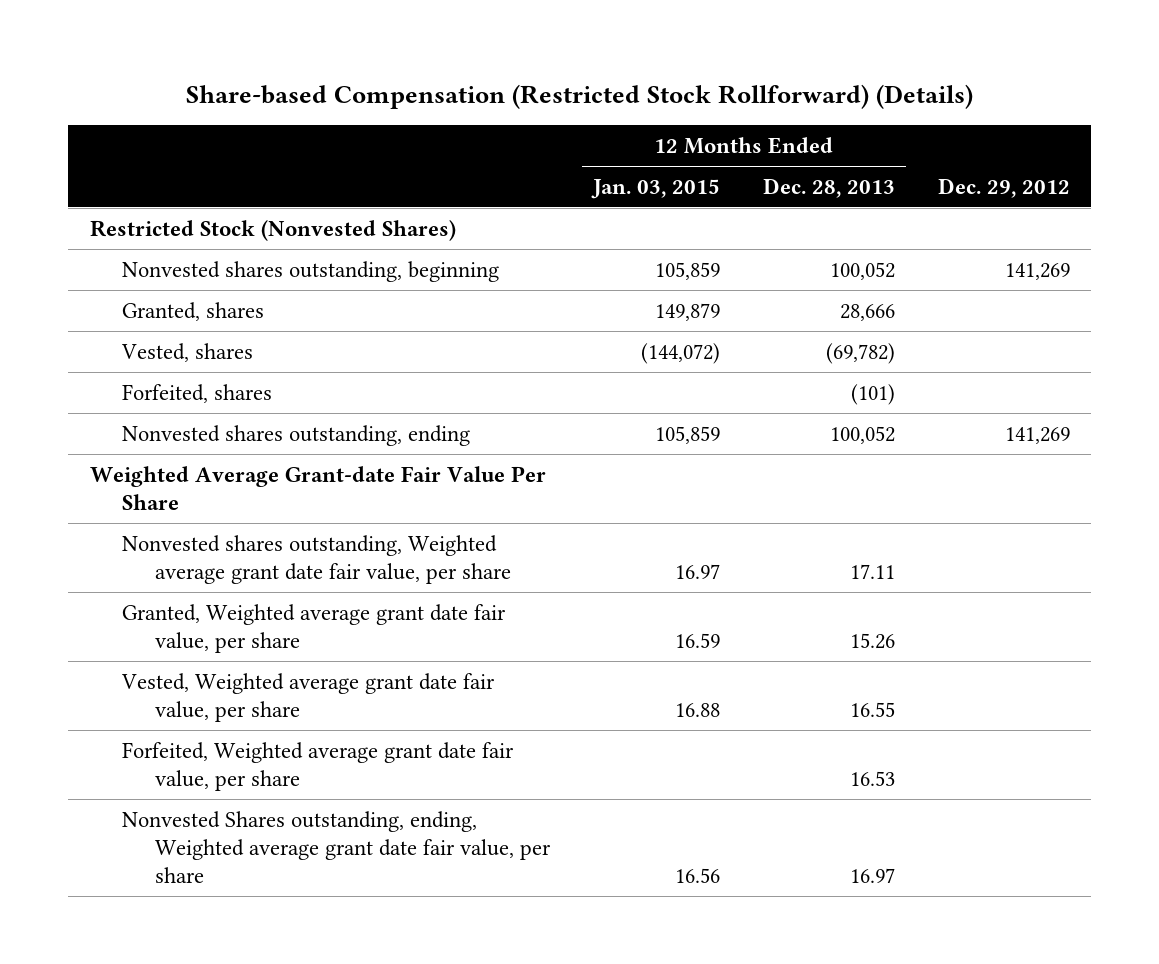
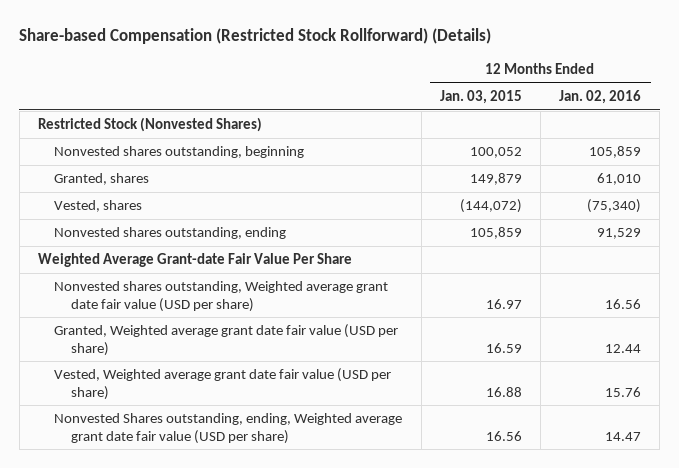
- | 12 Months Ended Jan. 03, 2015 | 12 Months Ended Dec. 28, 2013 | Dec. 29, 2012
+ | 12 Months Ended Jan. 03, 2015 | 12 Months Ended Jan. 02, 2016
- Nonvested shares outstanding, beginning | 105,859 | 100,052 | 141,269
+ Nonvested shares outstanding, beginning | 100,052 | 105,859
- Forfeited, shares | | (101) |
- Nonvested shares outstanding, Weighted average grant date fair value, per share | 16.97 | 17.11 |
- Granted, Weighted average grant date fair value, per share | 16.59 | 15.26 |
- Vested, Weighted average grant date fair value, per share | 16.88 | 16.55 |
- Forfeited, Weighted average grant date fair value, per share | | 16.53 |
- Nonvested Shares outstanding, ending, Weighted average grant date fair value, per share | 16.56 | 16.97 |
+ Nonvested shares outstanding, Weighted average grant date fair value (USD per share) | 16.97 | 16.56
+ Granted, Weighted average grant date fair value (USD per share) | 16.59 | 12.44
+ Vested, Weighted average grant date fair value (USD per share) | 16.88 | 15.76
+ Nonvested Shares outstanding, ending, Weighted average grant date fair value (USD per share) | 16.56 | 14.47

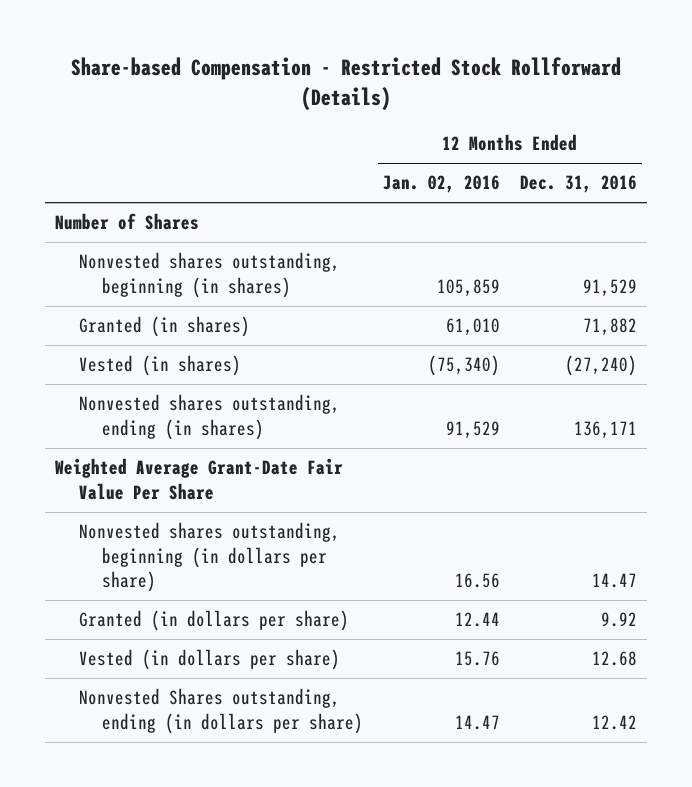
- Share-based Compensation (Restricted Stock Rollforward) (Details)
+ Share-based Compensation - Restricted Stock Rollforward (Details)
- | 12 Months Ended Jan. 03, 2015 | 12 Months Ended Jan. 02, 2016
+ | 12 Months Ended Jan. 02, 2016 | 12 Months Ended Dec. 31, 2016
- Restricted Stock (Nonvested Shares)
- Nonvested shares outstanding, beginning | 100,052 | 105,859
- Granted, shares | 149,879 | 61,010
- Vested, shares | (144,072) | (75,340)
- Nonvested shares outstanding, ending | 105,859 | 91,529
- Weighted Average Grant-date Fair Value Per Share
- Nonvested shares outstanding, Weighted average grant date fair value (USD per share) | 16.97 | 16.56
- Granted, Weighted average grant date fair value (USD per share) | 16.59 | 12.44
- Vested, Weighted average grant date fair value (USD per share) | 16.88 | 15.76
- Nonvested Shares outstanding, ending, Weighted average grant date fair value (USD per share) | 16.56 | 14.47
+ Number of Shares
+ Nonvested shares outstanding, beginning (in shares) | 105,859 | 91,529
+ Granted (in shares) | 61,010 | 71,882
+ Vested (in shares) | (75,340) | (27,240)
+ Nonvested shares outstanding, ending (in shares) | 91,529 | 136,171
+ Weighted Average Grant-Date Fair Value Per Share
+ Nonvested shares outstanding, beginning (in dollars per share) | 16.56 | 14.47
+ Granted (in dollars per share) | 12.44 | 9.92
+ Vested (in dollars per share) | 15.76 | 12.68
+ Nonvested Shares outstanding, ending (in dollars per share) | 14.47 | 12.42

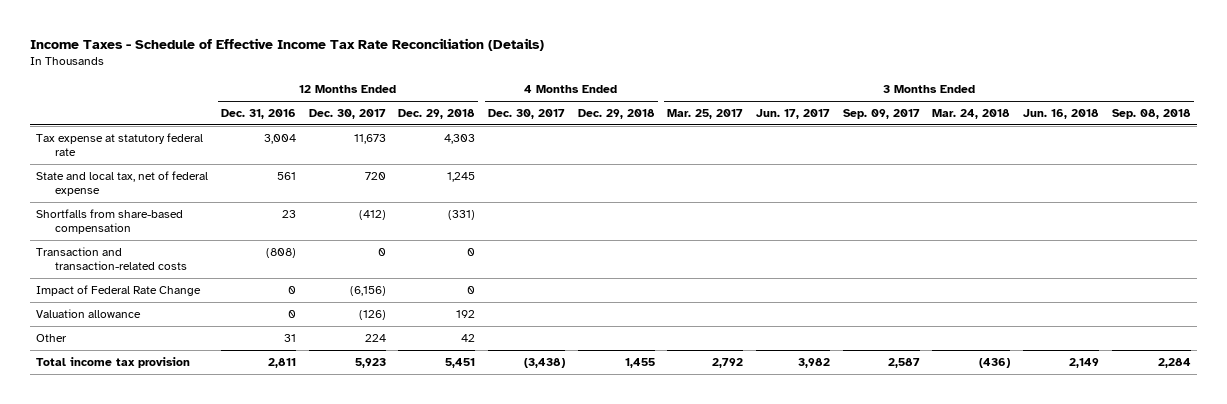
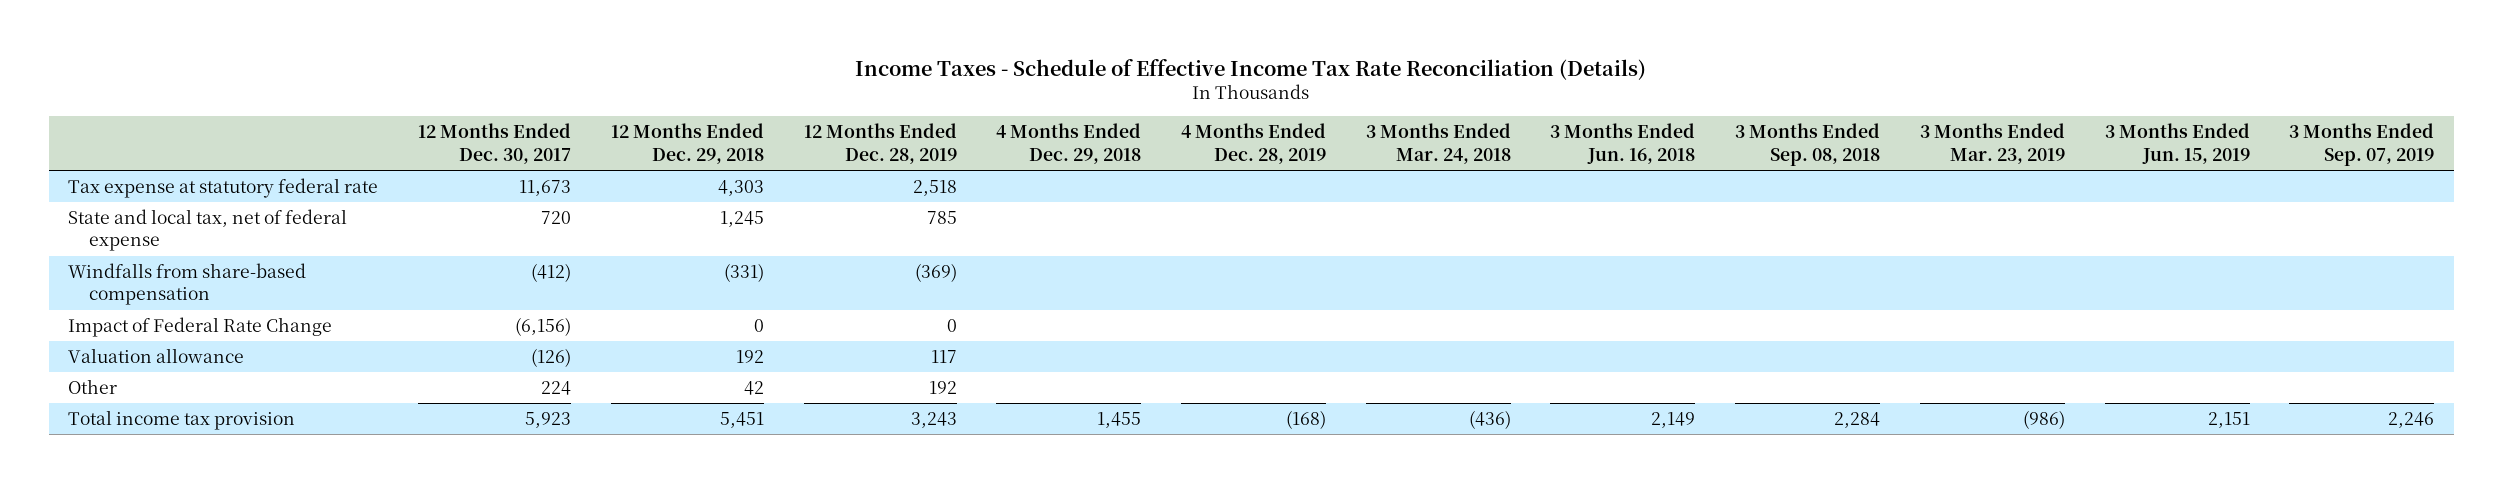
- | 12 Months Ended Dec. 31, 2016 | 12 Months Ended Dec. 30, 2017 | 12 Months Ended Dec. 29, 2018 | 4 Months Ended Dec. 30, 2017 | 4 Months Ended Dec. 29, 2018 | 3 Months Ended Mar. 25, 2017 | 3 Months Ended Jun. 17, 2017 | 3 Months Ended Sep. 09, 2017 | 3 Months Ended Mar. 24, 2018 | 3 Months Ended Jun. 16, 2018 | 3 Months Ended Sep. 08, 2018
+ | 12 Months Ended Dec. 30, 2017 | 12 Months Ended Dec. 29, 2018 | 12 Months Ended Dec. 28, 2019 | 4 Months Ended Dec. 29, 2018 | 4 Months Ended Dec. 28, 2019 | 3 Months Ended Mar. 24, 2018 | 3 Months Ended Jun. 16, 2018 | 3 Months Ended Sep. 08, 2018 | 3 Months Ended Mar. 23, 2019 | 3 Months Ended Jun. 15, 2019 | 3 Months Ended Sep. 07, 2019
- Shortfalls from share-based compensation | 23 | (412) | (331) | | | | | | | |
- Transaction and transaction-related costs | (808) | 0 | 0 | | | | | | | |
+ Windfalls from share-based compensation | (412) | (331) | (369) | | | | | | | |

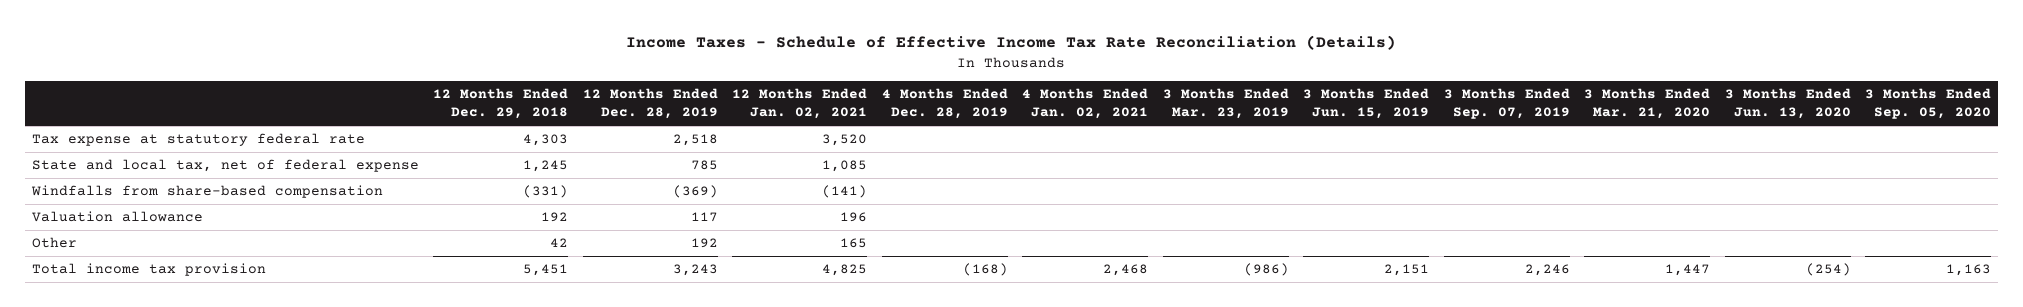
- | 12 Months Ended Dec. 30, 2017 | 12 Months Ended Dec. 29, 2018 | 12 Months Ended Dec. 28, 2019 | 4 Months Ended Dec. 29, 2018 | 4 Months Ended Dec. 28, 2019 | 3 Months Ended Mar. 24, 2018 | 3 Months Ended Jun. 16, 2018 | 3 Months Ended Sep. 08, 2018 | 3 Months Ended Mar. 23, 2019 | 3 Months Ended Jun. 15, 2019 | 3 Months Ended Sep. 07, 2019
+ | 12 Months Ended Dec. 29, 2018 | 12 Months Ended Dec. 28, 2019 | 12 Months Ended Jan. 02, 2021 | 4 Months Ended Dec. 28, 2019 | 4 Months Ended Jan. 02, 2021 | 3 Months Ended Mar. 23, 2019 | 3 Months Ended Jun. 15, 2019 | 3 Months Ended Sep. 07, 2019 | 3 Months Ended Mar. 21, 2020 | 3 Months Ended Jun. 13, 2020 | 3 Months Ended Sep. 05, 2020
- Impact of Federal Rate Change | (6,156) | 0 | 0 | | | | | | | |

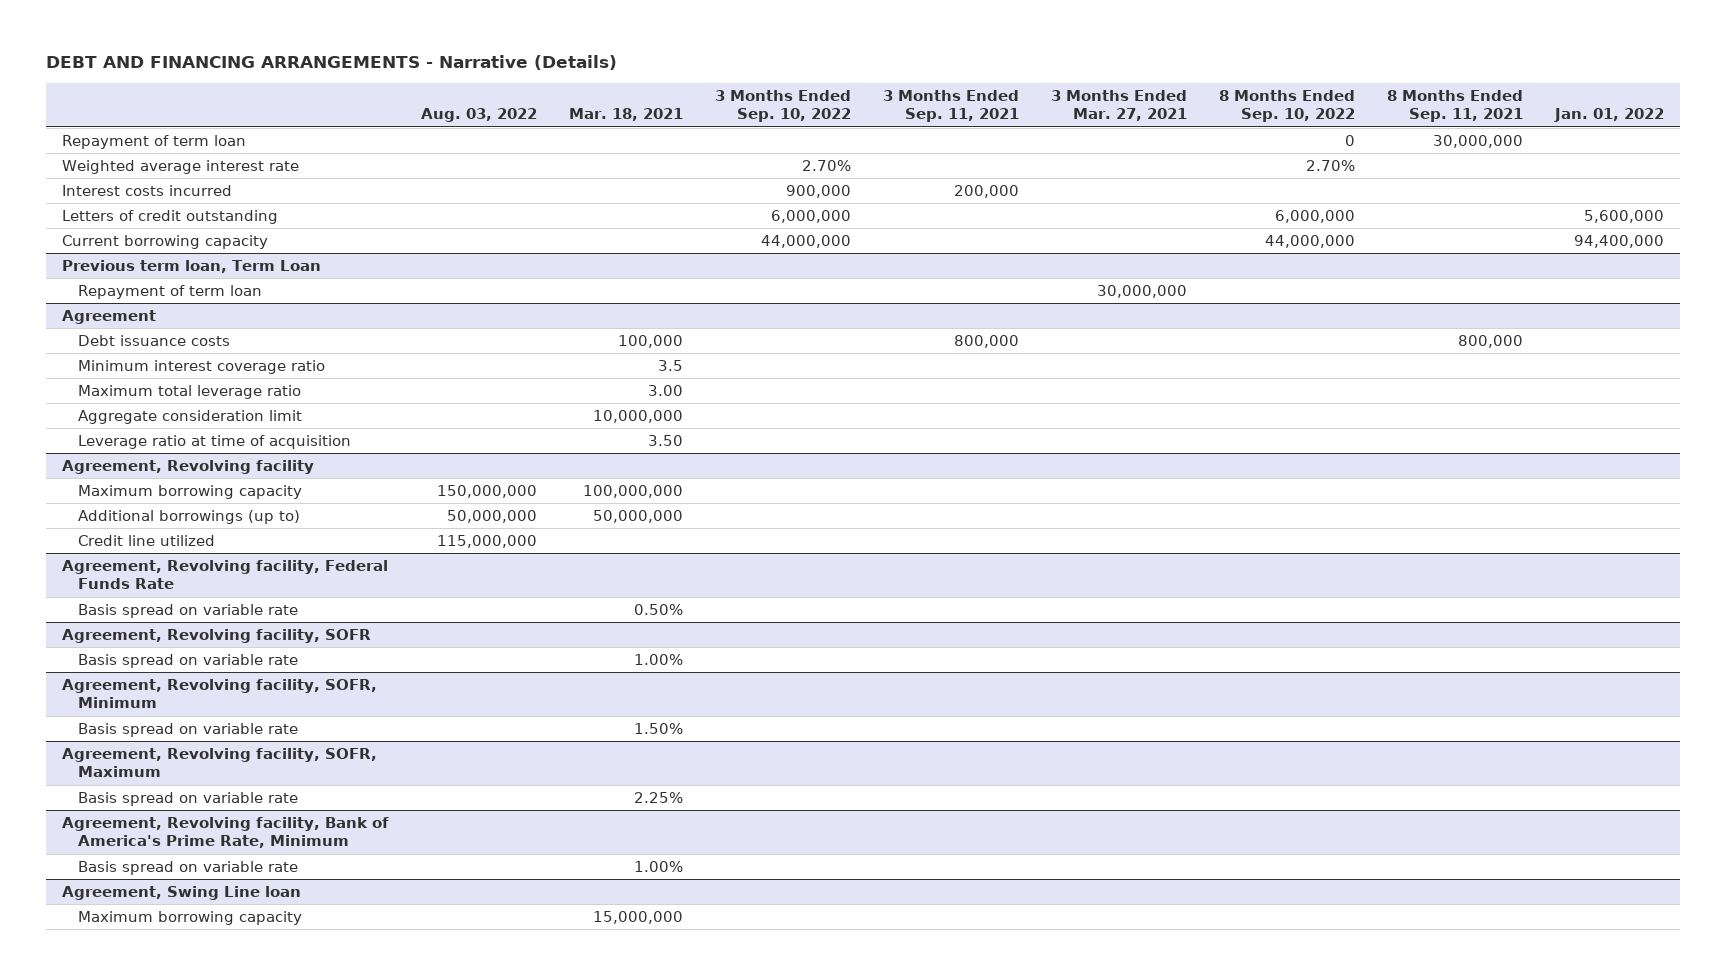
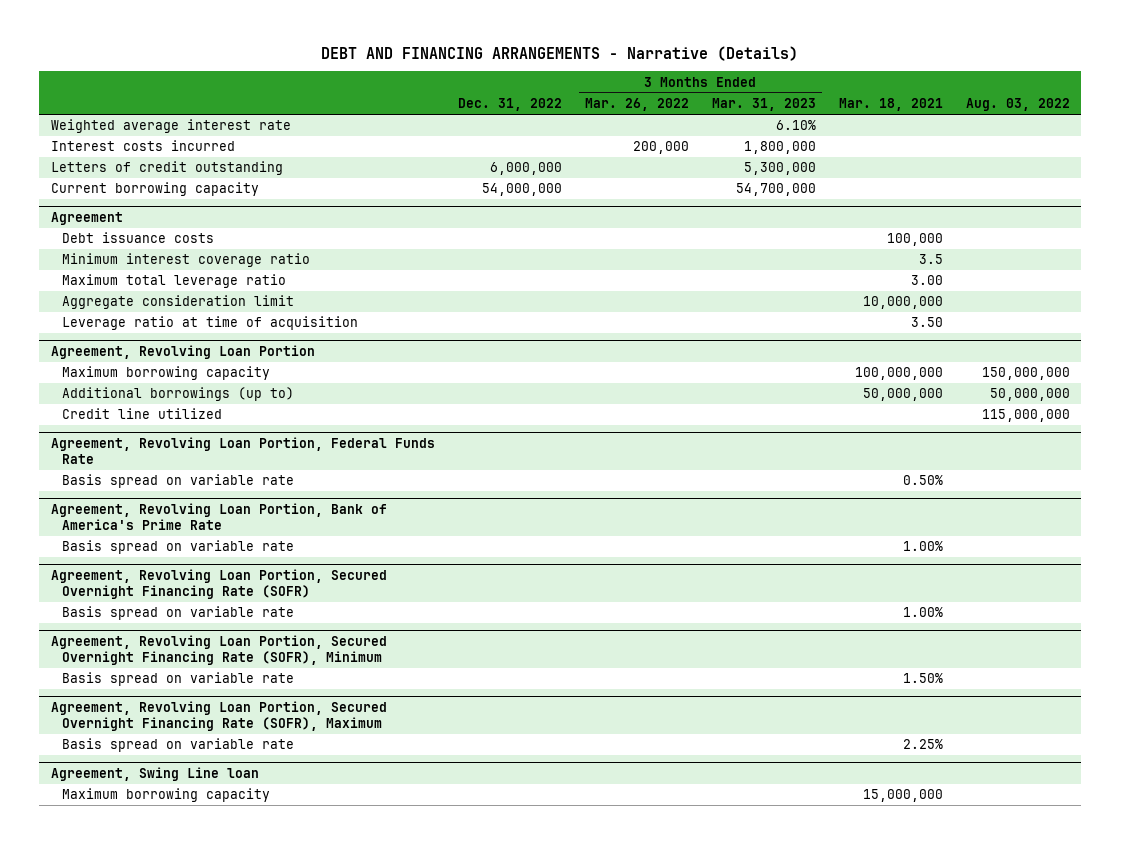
- | Aug. 03, 2022 | Mar. 18, 2021 | 3 Months Ended Sep. 10, 2022 | 3 Months Ended Sep. 11, 2021 | 3 Months Ended Mar. 27, 2021 | 8 Months Ended Sep. 10, 2022 | 8 Months Ended Sep. 11, 2021 | Jan. 01, 2022
+ | Dec. 31, 2022 | 3 Months Ended Mar. 26, 2022 | 3 Months Ended Mar. 31, 2023 | Mar. 18, 2021 | Aug. 03, 2022
- Repayment of term loan | | | | | | 0 | 30,000,000 |
- Previous term loan, Term Loan
- Repayment of term loan | | | | | 30,000,000 | | |
- Agreement, Revolving facility
+ Agreement, Revolving Loan Portion
- Agreement, Revolving facility, Federal Funds Rate
+ Agreement, Revolving Loan Portion, Federal Funds Rate
- Agreement, Revolving facility, SOFR
+ Agreement, Revolving Loan Portion, Bank of America's Prime Rate
- Agreement, Revolving facility, SOFR, Minimum
+ Agreement, Revolving Loan Portion, Secured Overnight Financing Rate (SOFR)
+ Basis spread on variable rate | | | | 1.00% |
+ Agreement, Revolving Loan Portion, Secured Overnight Financing Rate (SOFR), Minimum
- Agreement, Revolving facility, SOFR, Maximum
+ Agreement, Revolving Loan Portion, Secured Overnight Financing Rate (SOFR), Maximum
- Agreement, Revolving facility, Bank of America's Prime Rate, Minimum
- Basis spread on variable rate | | 1.00% | | | | | |

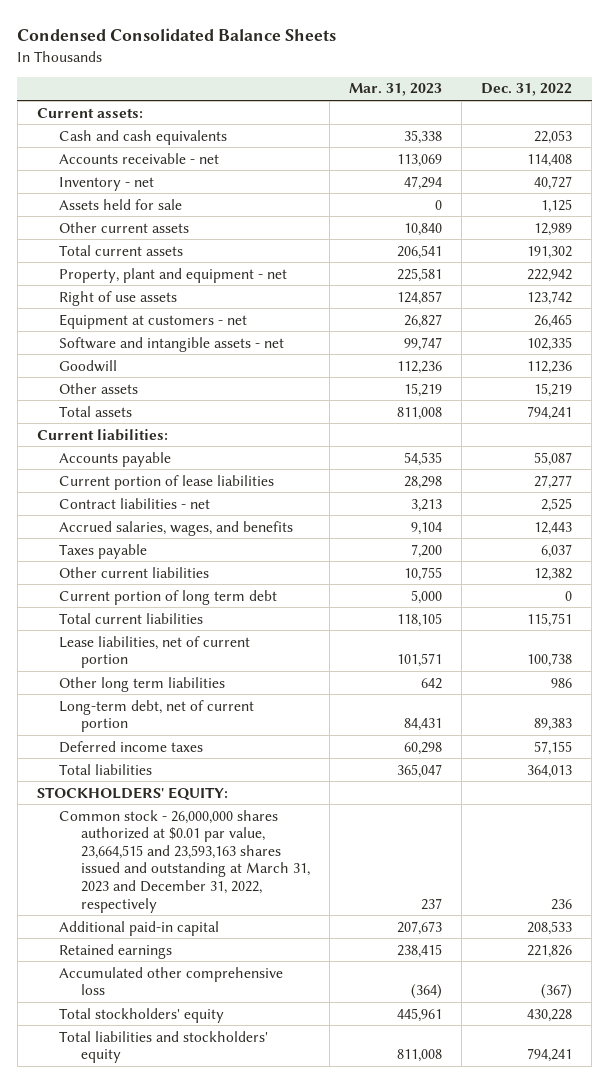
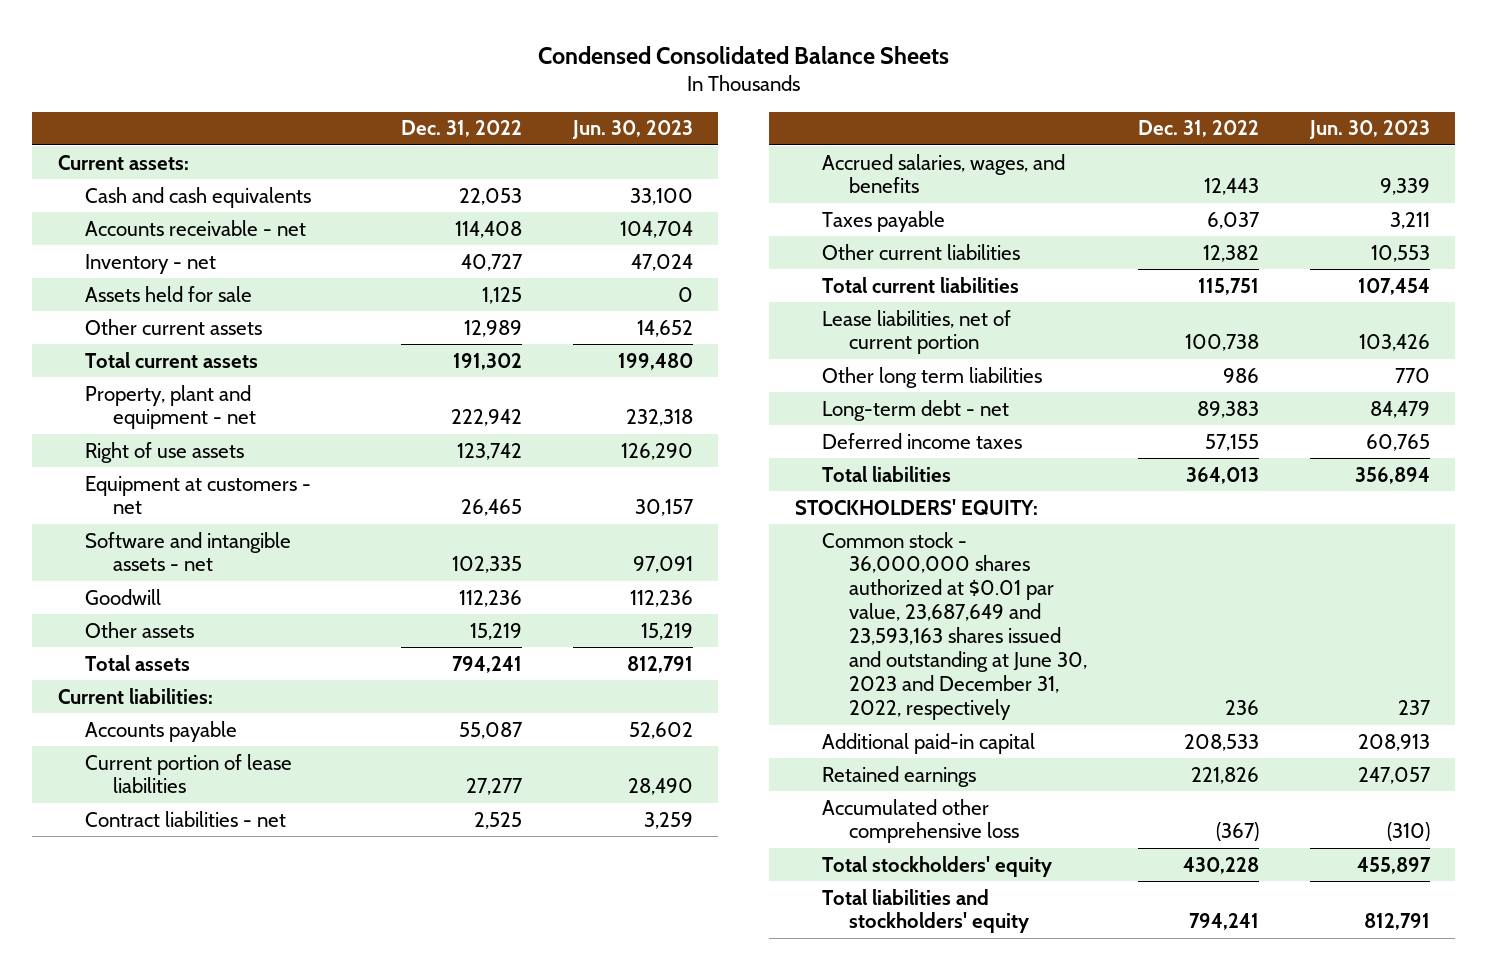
- | Mar. 31, 2023 | Dec. 31, 2022
+ | Dec. 31, 2022 | Jun. 30, 2023
- Current portion of long term debt | 5,000 | 0
- Long-term debt, net of current portion | 84,431 | 89,383
+ Long-term debt - net | 89,383 | 84,479
- Common stock - 26,000,000 shares authorized at $0.01 par value, 23,664,515 and 23,593,163 shares issued and outstanding at March 31, 2023 and December 31, 2022, respectively | 237 | 236
+ Common stock - 36,000,000 shares authorized at $0.01 par value, 23,687,649 and 23,593,163 shares issued and outstanding at June 30, 2023 and December 31, 2022, respectively | 236 | 237

